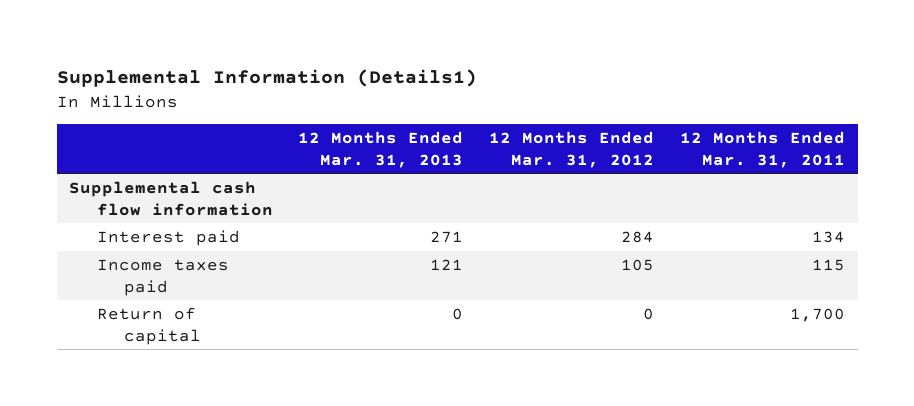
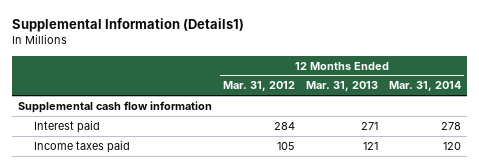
- | 12 Months Ended Mar. 31, 2013 | 12 Months Ended Mar. 31, 2012 | 12 Months Ended Mar. 31, 2011
+ | 12 Months Ended Mar. 31, 2012 | 12 Months Ended Mar. 31, 2013 | 12 Months Ended Mar. 31, 2014
- Return of capital | 0 | 0 | 1,700

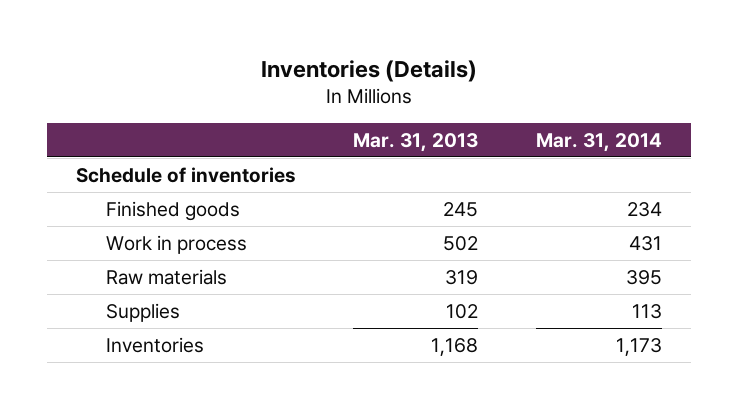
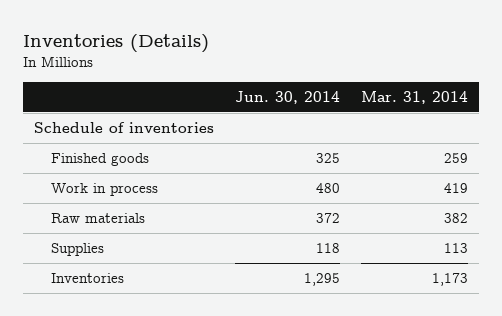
- | Mar. 31, 2013 | Mar. 31, 2014
+ | Jun. 30, 2014 | Mar. 31, 2014
- Finished goods | 245 | 234
- Work in process | 502 | 431
- Raw materials | 319 | 395
+ Finished goods | 325 | 259
+ Work in process | 480 | 419
+ Raw materials | 372 | 382

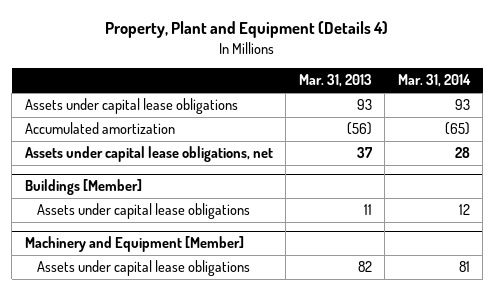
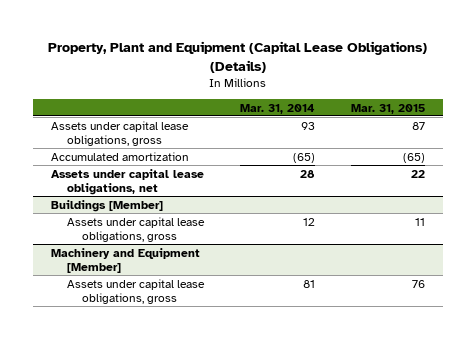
- Property, Plant and Equipment (Details 4)
+ Property, Plant and Equipment (Capital Lease Obligations) (Details)
- | Mar. 31, 2013 | Mar. 31, 2014
+ | Mar. 31, 2014 | Mar. 31, 2015
- Assets under capital lease obligations | 93 | 93
+ Assets under capital lease obligations, gross | 93 | 87
@ Buildings [Member]
- Assets under capital lease obligations | 11 | 12
+ Assets under capital lease obligations, gross | 12 | 11
@ Machinery and Equipment [Member]
- Assets under capital lease obligations | 82 | 81
+ Assets under capital lease obligations, gross | 81 | 76

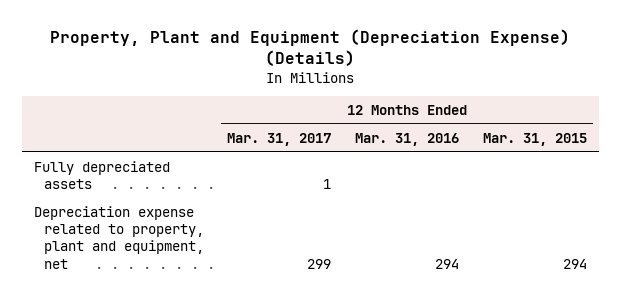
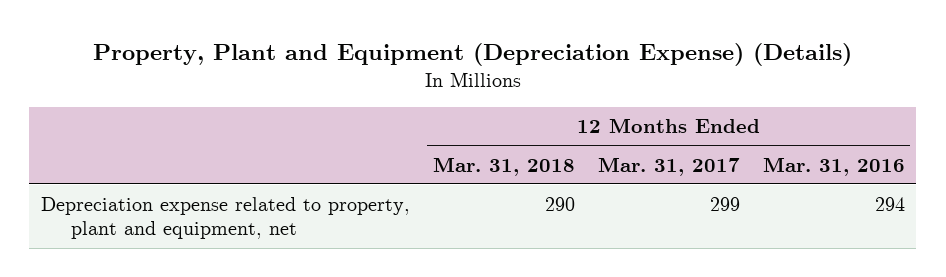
- | 12 Months Ended Mar. 31, 2017 | 12 Months Ended Mar. 31, 2016 | 12 Months Ended Mar. 31, 2015
+ | 12 Months Ended Mar. 31, 2018 | 12 Months Ended Mar. 31, 2017 | 12 Months Ended Mar. 31, 2016
- Fully depreciated assets | 1 | |

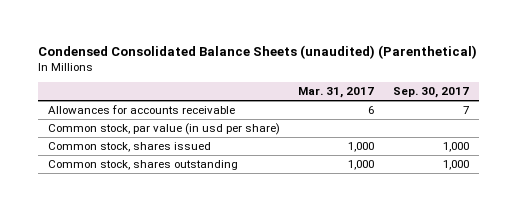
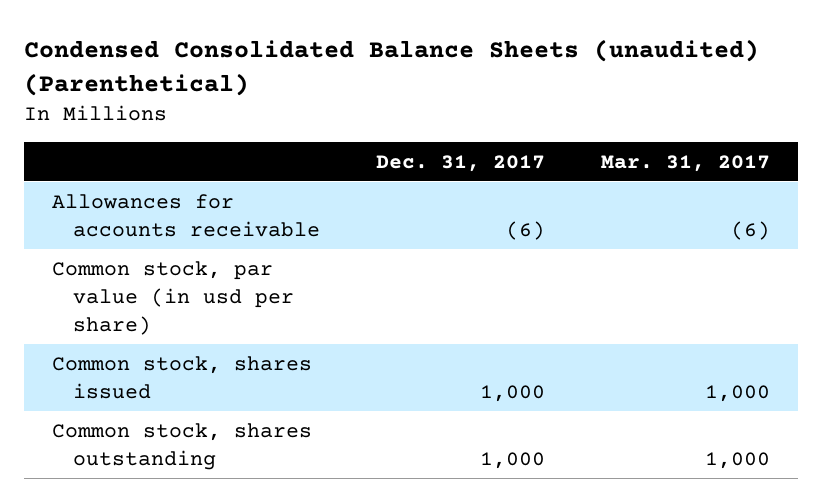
- | Mar. 31, 2017 | Sep. 30, 2017
+ | Dec. 31, 2017 | Mar. 31, 2017
- Allowances for accounts receivable | 6 | 7
+ Allowances for accounts receivable | (6) | (6)

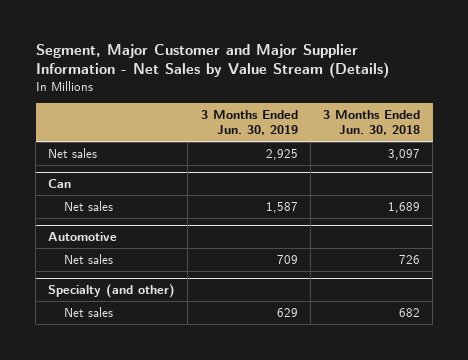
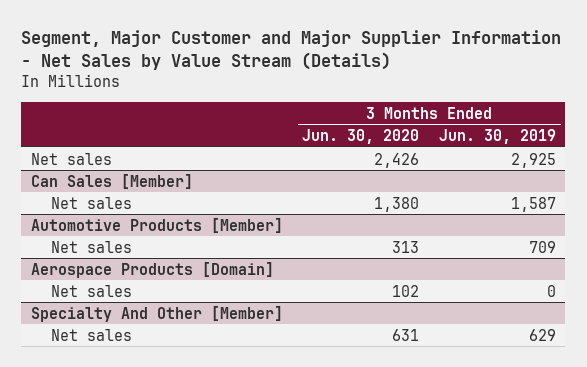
- | 3 Months Ended Jun. 30, 2019 | 3 Months Ended Jun. 30, 2018
+ | 3 Months Ended Jun. 30, 2020 | 3 Months Ended Jun. 30, 2019
- Can
+ Can Sales [Member]
- Automotive
+ Automotive Products [Member]
- Specialty (and other)
+ Aerospace Products [Domain]
+ Net sales | 102 | 0
+ Specialty And Other [Member]

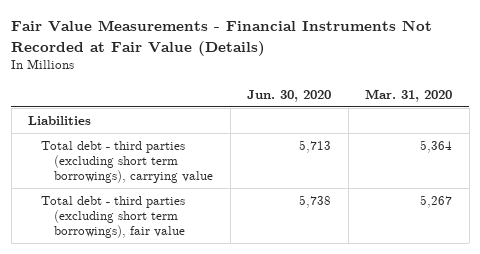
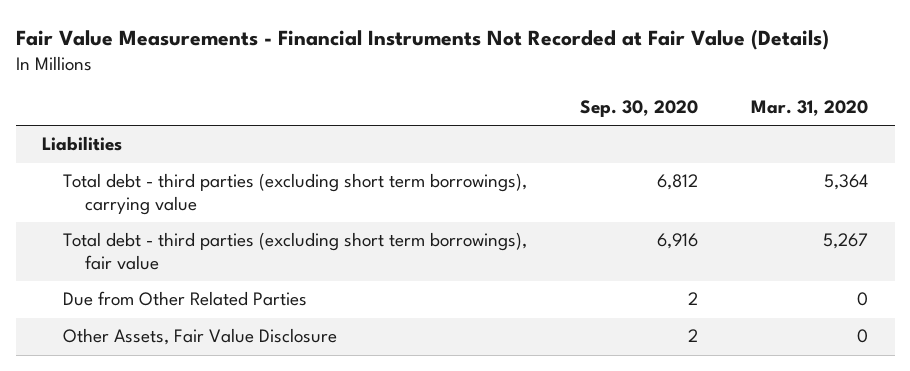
- | Jun. 30, 2020 | Mar. 31, 2020
+ | Sep. 30, 2020 | Mar. 31, 2020
+ Due from Other Related Parties | 2 | 0
+ Other Assets, Fair Value Disclosure | 2 | 0

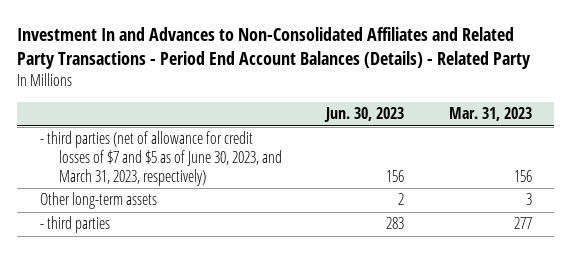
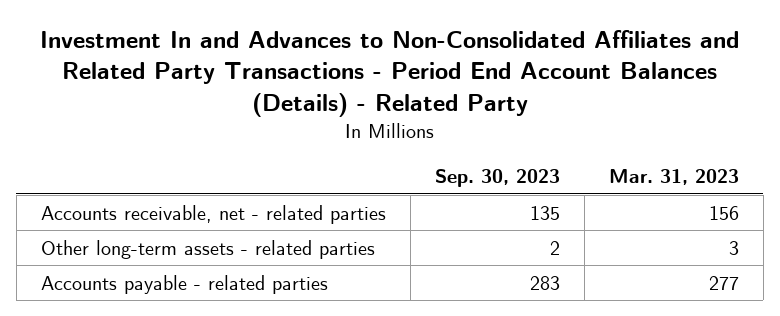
- | Jun. 30, 2023 | Mar. 31, 2023
+ | Sep. 30, 2023 | Mar. 31, 2023
- - third parties (net of allowance for credit losses of $7 and $5 as of June 30, 2023, and March 31, 2023, respectively) | 156 | 156
- Other long-term assets | 2 | 3
- - third parties | 283 | 277
+ Accounts receivable, net - related parties | 135 | 156
+ Other long-term assets - related parties | 2 | 3
+ Accounts payable - related parties | 283 | 277

